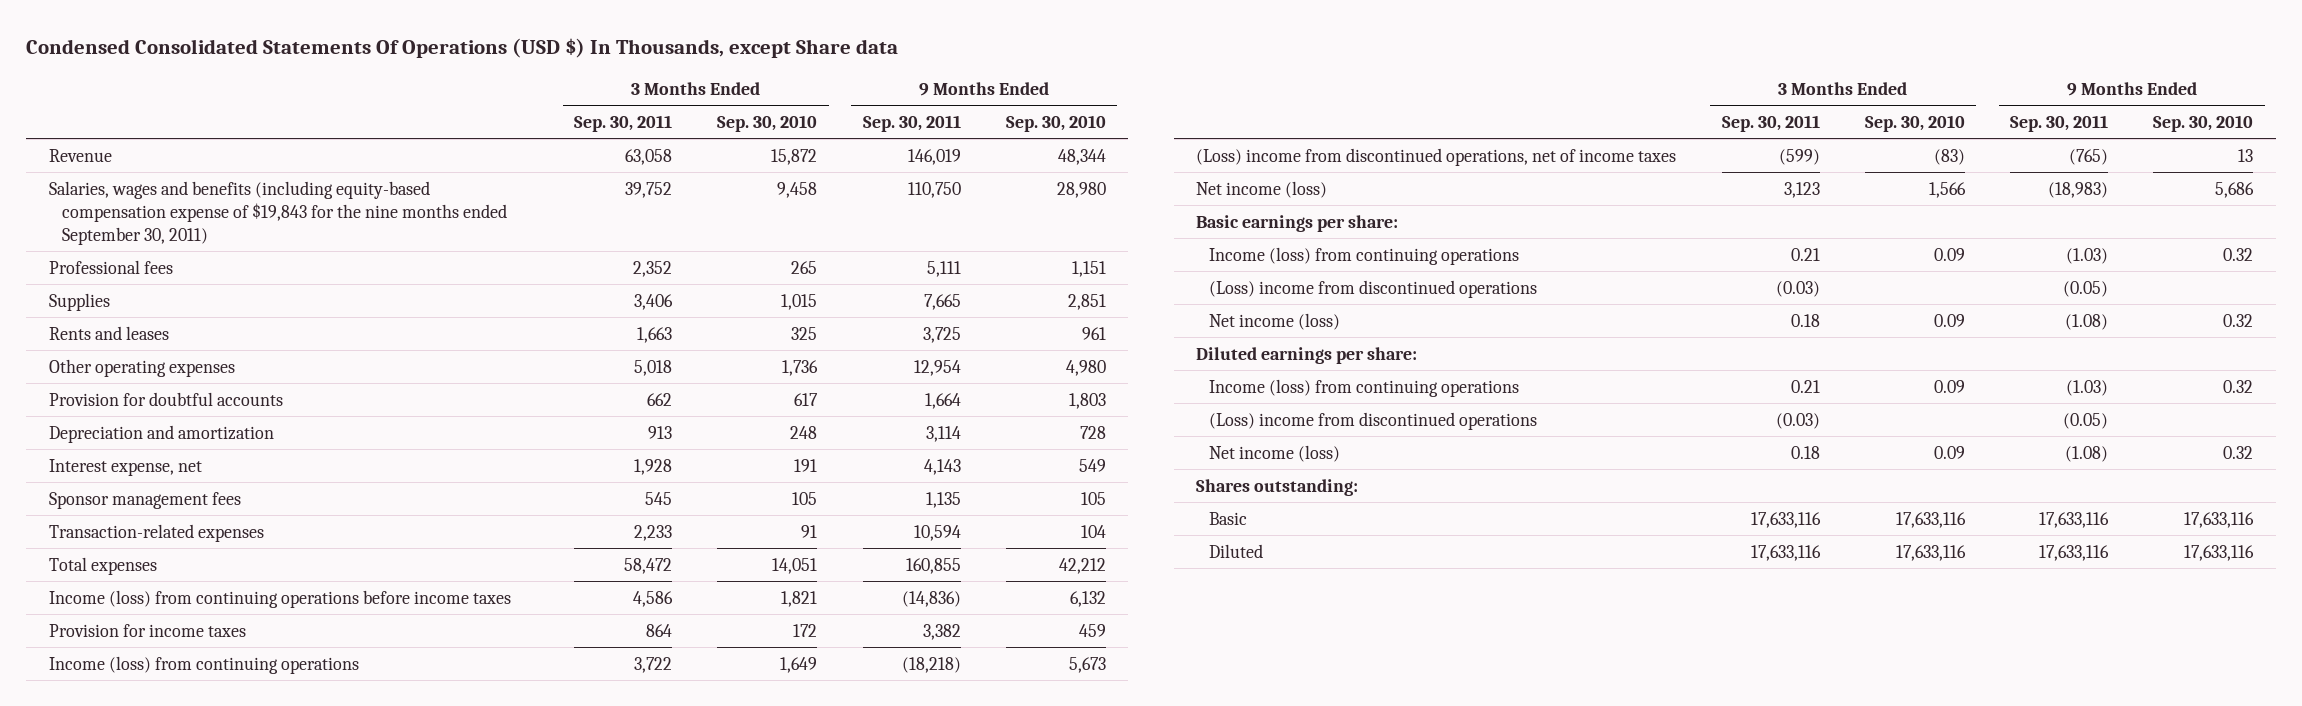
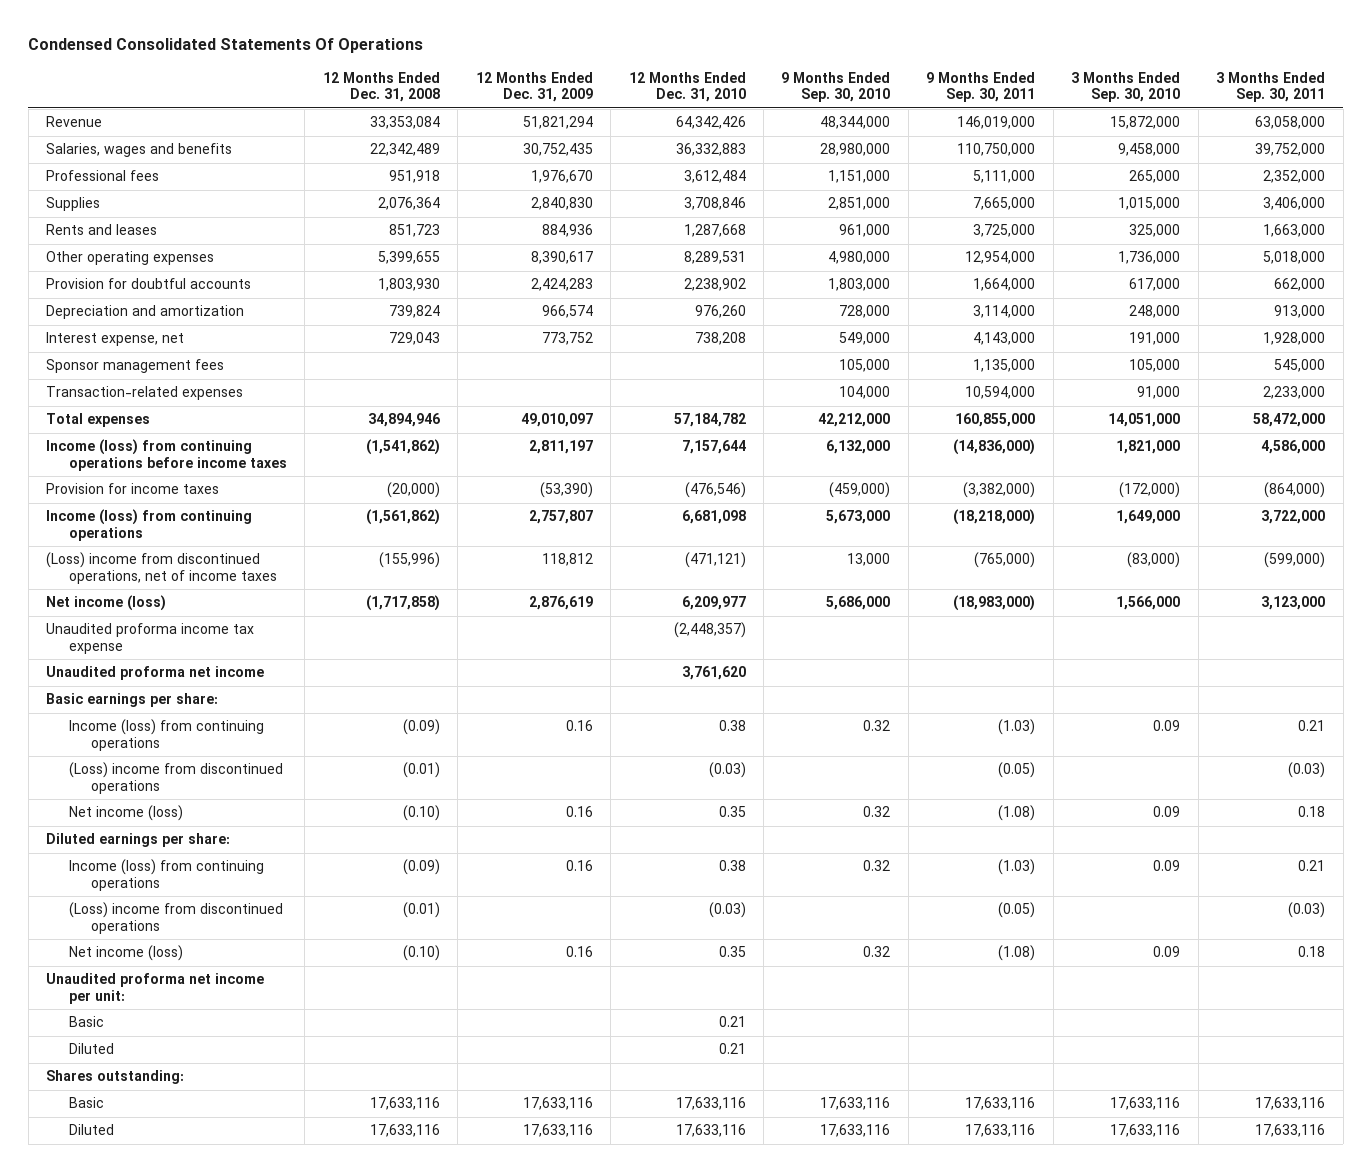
- Condensed Consolidated Statements Of Operations (USD $) In Thousands, except Share data
+ Condensed Consolidated Statements Of Operations
- | 3 Months Ended Sep. 30, 2011 | 3 Months Ended Sep. 30, 2010 | 9 Months Ended Sep. 30, 2011 | 9 Months Ended Sep. 30, 2010
+ | 12 Months Ended Dec. 31, 2008 | 12 Months Ended Dec. 31, 2009 | 12 Months Ended Dec. 31, 2010 | 9 Months Ended Sep. 30, 2010 | 9 Months Ended Sep. 30, 2011 | 3 Months Ended Sep. 30, 2010 | 3 Months Ended Sep. 30, 2011
- Revenue | 63,058 | 15,872 | 146,019 | 48,344
- Salaries, wages and benefits (including equity-based compensation expense of $19,843 for the nine months ended September 30, 2011) | 39,752 | 9,458 | 110,750 | 28,980
- Professional fees | 2,352 | 265 | 5,111 | 1,151
- Supplies | 3,406 | 1,015 | 7,665 | 2,851
- Rents and leases | 1,663 | 325 | 3,725 | 961
- Other operating expenses | 5,018 | 1,736 | 12,954 | 4,980
- Provision for doubtful accounts | 662 | 617 | 1,664 | 1,803
- Depreciation and amortization | 913 | 248 | 3,114 | 728
- Interest expense, net | 1,928 | 191 | 4,143 | 549
- Sponsor management fees | 545 | 105 | 1,135 | 105
- Transaction-related expenses | 2,233 | 91 | 10,594 | 104
- Total expenses | 58,472 | 14,051 | 160,855 | 42,212
- Income (loss) from continuing operations before income taxes | 4,586 | 1,821 | (14,836) | 6,132
- Provision for income taxes | 864 | 172 | 3,382 | 459
- Income (loss) from continuing operations | 3,722 | 1,649 | (18,218) | 5,673
- (Loss) income from discontinued operations, net of income taxes | (599) | (83) | (765) | 13
- Net income (loss) | 3,123 | 1,566 | (18,983) | 5,686
+ Revenue | 33,353,084 | 51,821,294 | 64,342,426 | 48,344,000 | 146,019,000 | 15,872,000 | 63,058,000
+ Salaries, wages and benefits | 22,342,489 | 30,752,435 | 36,332,883 | 28,980,000 | 110,750,000 | 9,458,000 | 39,752,000
+ Professional fees | 951,918 | 1,976,670 | 3,612,484 | 1,151,000 | 5,111,000 | 265,000 | 2,352,000
+ Supplies | 2,076,364 | 2,840,830 | 3,708,846 | 2,851,000 | 7,665,000 | 1,015,000 | 3,406,000
+ Rents and leases | 851,723 | 884,936 | 1,287,668 | 961,000 | 3,725,000 | 325,000 | 1,663,000
+ Other operating expenses | 5,399,655 | 8,390,617 | 8,289,531 | 4,980,000 | 12,954,000 | 1,736,000 | 5,018,000
+ Provision for doubtful accounts | 1,803,930 | 2,424,283 | 2,238,902 | 1,803,000 | 1,664,000 | 617,000 | 662,000
+ Depreciation and amortization | 739,824 | 966,574 | 976,260 | 728,000 | 3,114,000 | 248,000 | 913,000
+ Interest expense, net | 729,043 | 773,752 | 738,208 | 549,000 | 4,143,000 | 191,000 | 1,928,000
+ Sponsor management fees | | | | 105,000 | 1,135,000 | 105,000 | 545,000
+ Transaction-related expenses | | | | 104,000 | 10,594,000 | 91,000 | 2,233,000
+ Total expenses | 34,894,946 | 49,010,097 | 57,184,782 | 42,212,000 | 160,855,000 | 14,051,000 | 58,472,000
+ Income (loss) from continuing operations before income taxes | (1,541,862) | 2,811,197 | 7,157,644 | 6,132,000 | (14,836,000) | 1,821,000 | 4,586,000
+ Provision for income taxes | (20,000) | (53,390) | (476,546) | (459,000) | (3,382,000) | (172,000) | (864,000)
+ Income (loss) from continuing operations | (1,561,862) | 2,757,807 | 6,681,098 | 5,673,000 | (18,218,000) | 1,649,000 | 3,722,000
+ (Loss) income from discontinued operations, net of income taxes | (155,996) | 118,812 | (471,121) | 13,000 | (765,000) | (83,000) | (599,000)
+ Net income (loss) | (1,717,858) | 2,876,619 | 6,209,977 | 5,686,000 | (18,983,000) | 1,566,000 | 3,123,000
+ Unaudited proforma income tax expense | | | (2,448,357) | | | |
+ Unaudited proforma net income | | | 3,761,620 | | | |
+ Unaudited proforma net income per unit:
+ Basic | | | 0.21 | | | |
+ Diluted | | | 0.21 | | | |

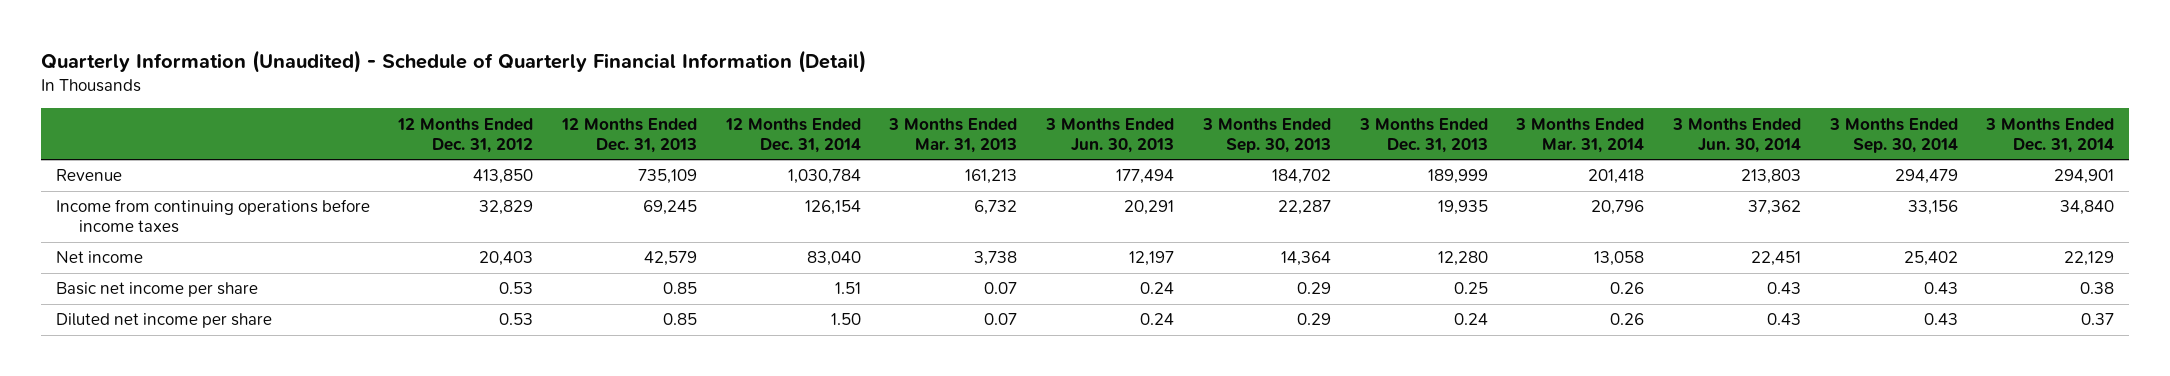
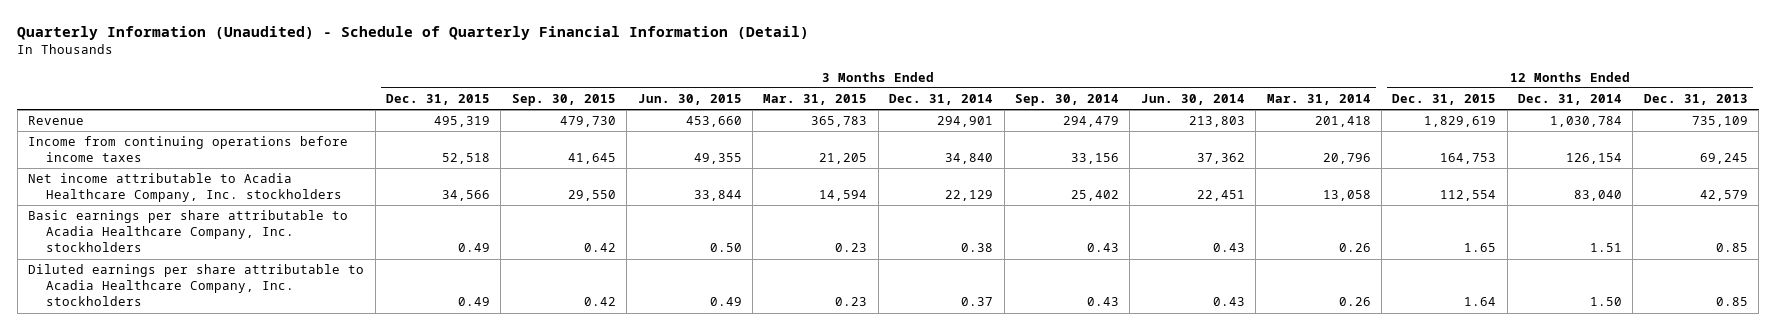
- | 12 Months Ended Dec. 31, 2012 | 12 Months Ended Dec. 31, 2013 | 12 Months Ended Dec. 31, 2014 | 3 Months Ended Mar. 31, 2013 | 3 Months Ended Jun. 30, 2013 | 3 Months Ended Sep. 30, 2013 | 3 Months Ended Dec. 31, 2013 | 3 Months Ended Mar. 31, 2014 | 3 Months Ended Jun. 30, 2014 | 3 Months Ended Sep. 30, 2014 | 3 Months Ended Dec. 31, 2014
+ | 3 Months Ended Dec. 31, 2015 | 3 Months Ended Sep. 30, 2015 | 3 Months Ended Jun. 30, 2015 | 3 Months Ended Mar. 31, 2015 | 3 Months Ended Dec. 31, 2014 | 3 Months Ended Sep. 30, 2014 | 3 Months Ended Jun. 30, 2014 | 3 Months Ended Mar. 31, 2014 | 12 Months Ended Dec. 31, 2015 | 12 Months Ended Dec. 31, 2014 | 12 Months Ended Dec. 31, 2013
- Net income | 20,403 | 42,579 | 83,040 | 3,738 | 12,197 | 14,364 | 12,280 | 13,058 | 22,451 | 25,402 | 22,129
- Basic net income per share | 0.53 | 0.85 | 1.51 | 0.07 | 0.24 | 0.29 | 0.25 | 0.26 | 0.43 | 0.43 | 0.38
- Diluted net income per share | 0.53 | 0.85 | 1.50 | 0.07 | 0.24 | 0.29 | 0.24 | 0.26 | 0.43 | 0.43 | 0.37
+ Net income attributable to Acadia Healthcare Company, Inc. stockholders | 34,566 | 29,550 | 33,844 | 14,594 | 22,129 | 25,402 | 22,451 | 13,058 | 112,554 | 83,040 | 42,579
+ Basic earnings per share attributable to Acadia Healthcare Company, Inc. stockholders | 0.49 | 0.42 | 0.50 | 0.23 | 0.38 | 0.43 | 0.43 | 0.26 | 1.65 | 1.51 | 0.85
+ Diluted earnings per share attributable to Acadia Healthcare Company, Inc. stockholders | 0.49 | 0.42 | 0.49 | 0.23 | 0.37 | 0.43 | 0.43 | 0.26 | 1.64 | 1.50 | 0.85

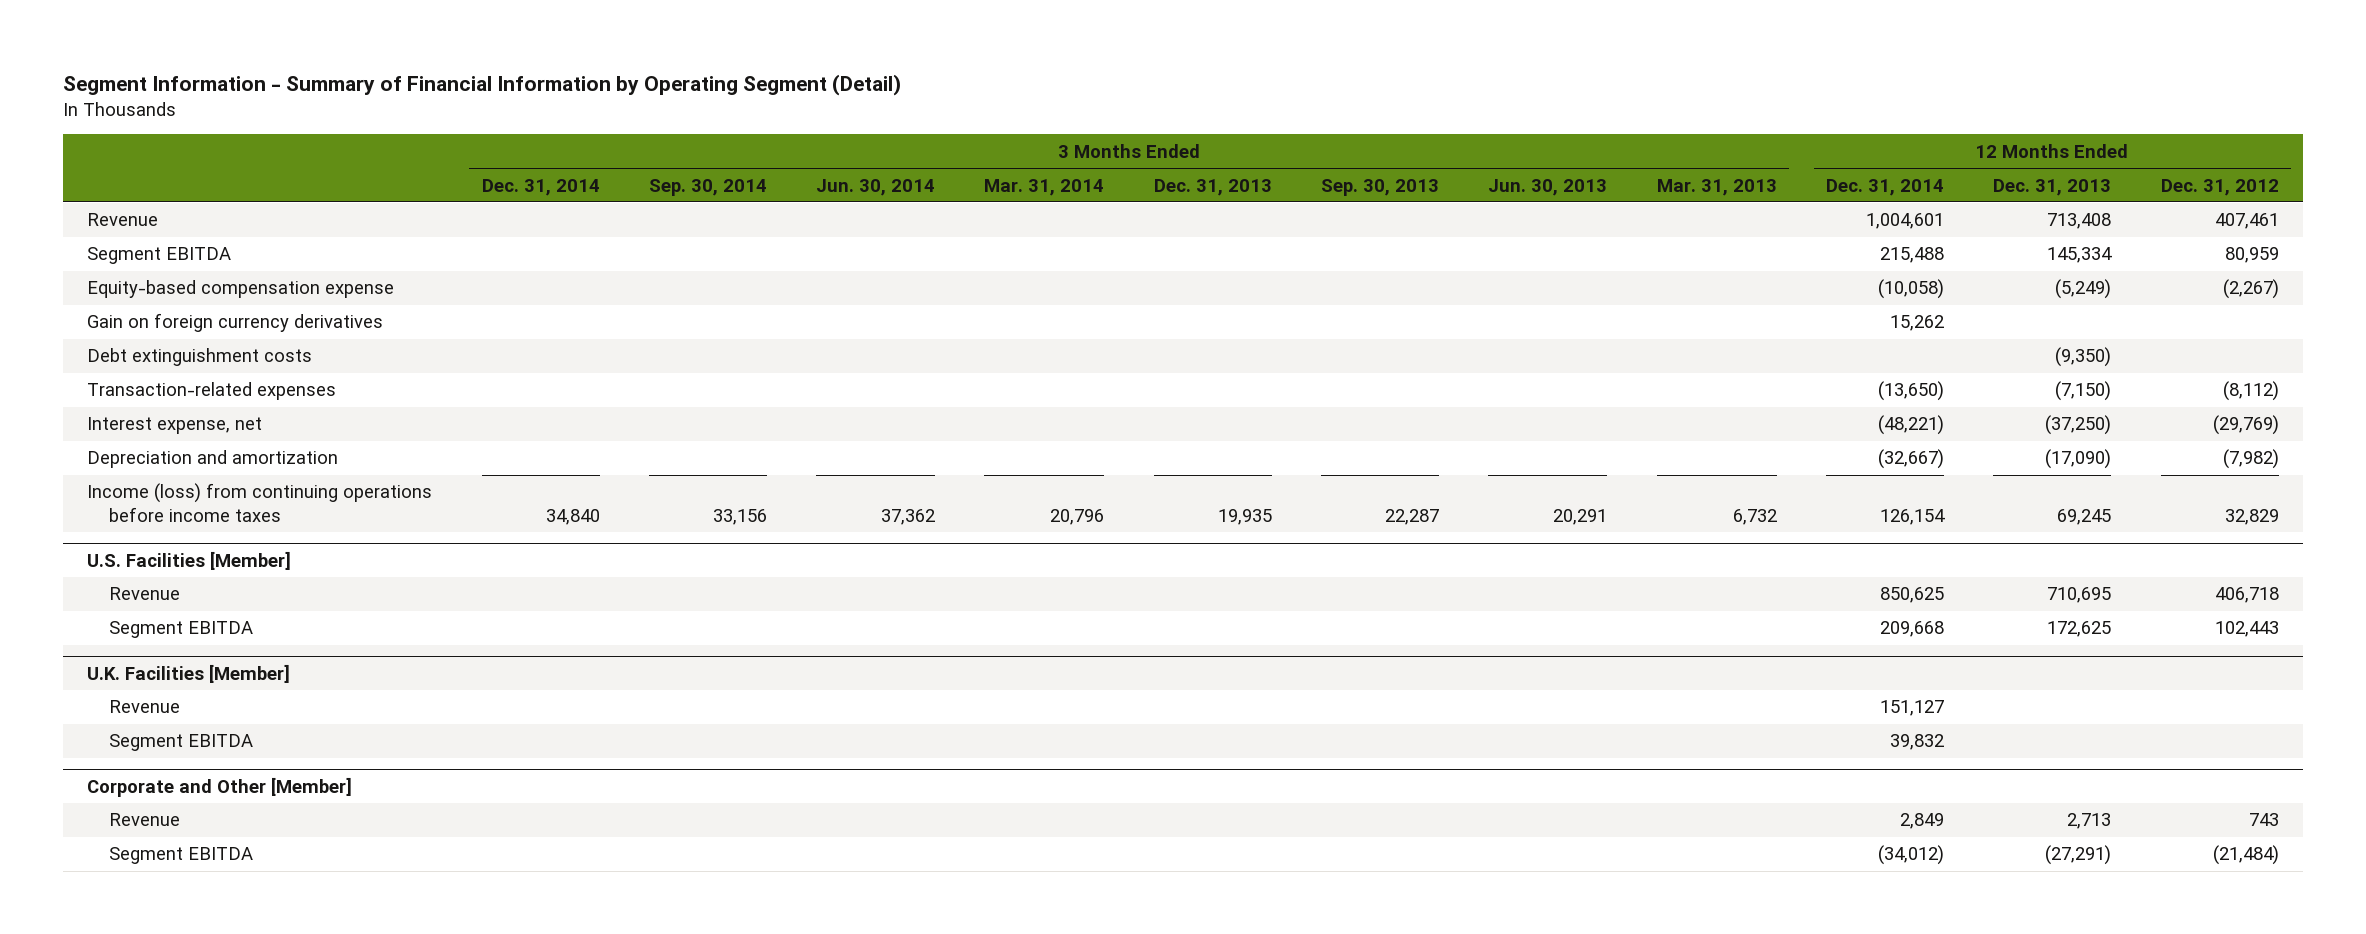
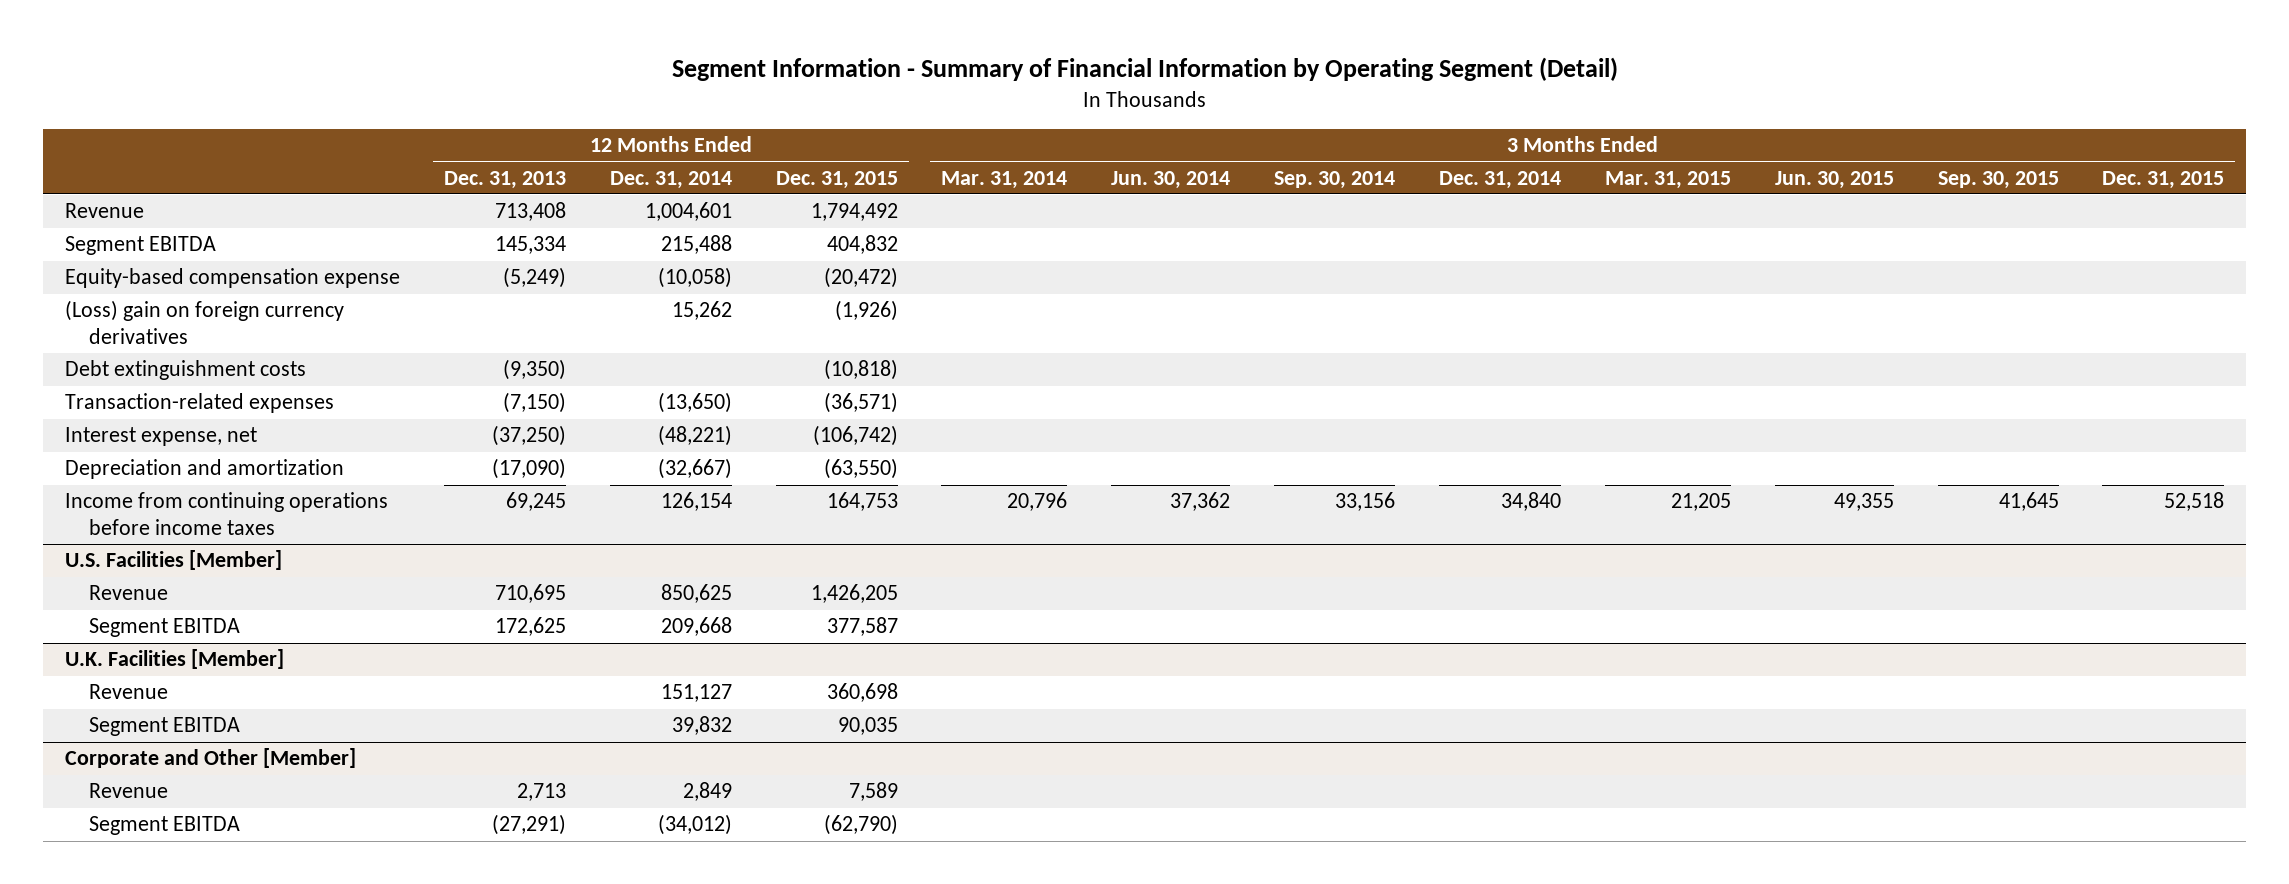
- | 3 Months Ended Dec. 31, 2014 | 3 Months Ended Sep. 30, 2014 | 3 Months Ended Jun. 30, 2014 | 3 Months Ended Mar. 31, 2014 | 3 Months Ended Dec. 31, 2013 | 3 Months Ended Sep. 30, 2013 | 3 Months Ended Jun. 30, 2013 | 3 Months Ended Mar. 31, 2013 | 12 Months Ended Dec. 31, 2014 | 12 Months Ended Dec. 31, 2013 | 12 Months Ended Dec. 31, 2012
+ | 12 Months Ended Dec. 31, 2013 | 12 Months Ended Dec. 31, 2014 | 12 Months Ended Dec. 31, 2015 | 3 Months Ended Mar. 31, 2014 | 3 Months Ended Jun. 30, 2014 | 3 Months Ended Sep. 30, 2014 | 3 Months Ended Dec. 31, 2014 | 3 Months Ended Mar. 31, 2015 | 3 Months Ended Jun. 30, 2015 | 3 Months Ended Sep. 30, 2015 | 3 Months Ended Dec. 31, 2015
- Gain on foreign currency derivatives | | | | | | | | | 15,262 | |
+ (Loss) gain on foreign currency derivatives | | 15,262 | (1,926) | | | | | | | |
- Income (loss) from continuing operations before income taxes | 34,840 | 33,156 | 37,362 | 20,796 | 19,935 | 22,287 | 20,291 | 6,732 | 126,154 | 69,245 | 32,829
+ Income from continuing operations before income taxes | 69,245 | 126,154 | 164,753 | 20,796 | 37,362 | 33,156 | 34,840 | 21,205 | 49,355 | 41,645 | 52,518

